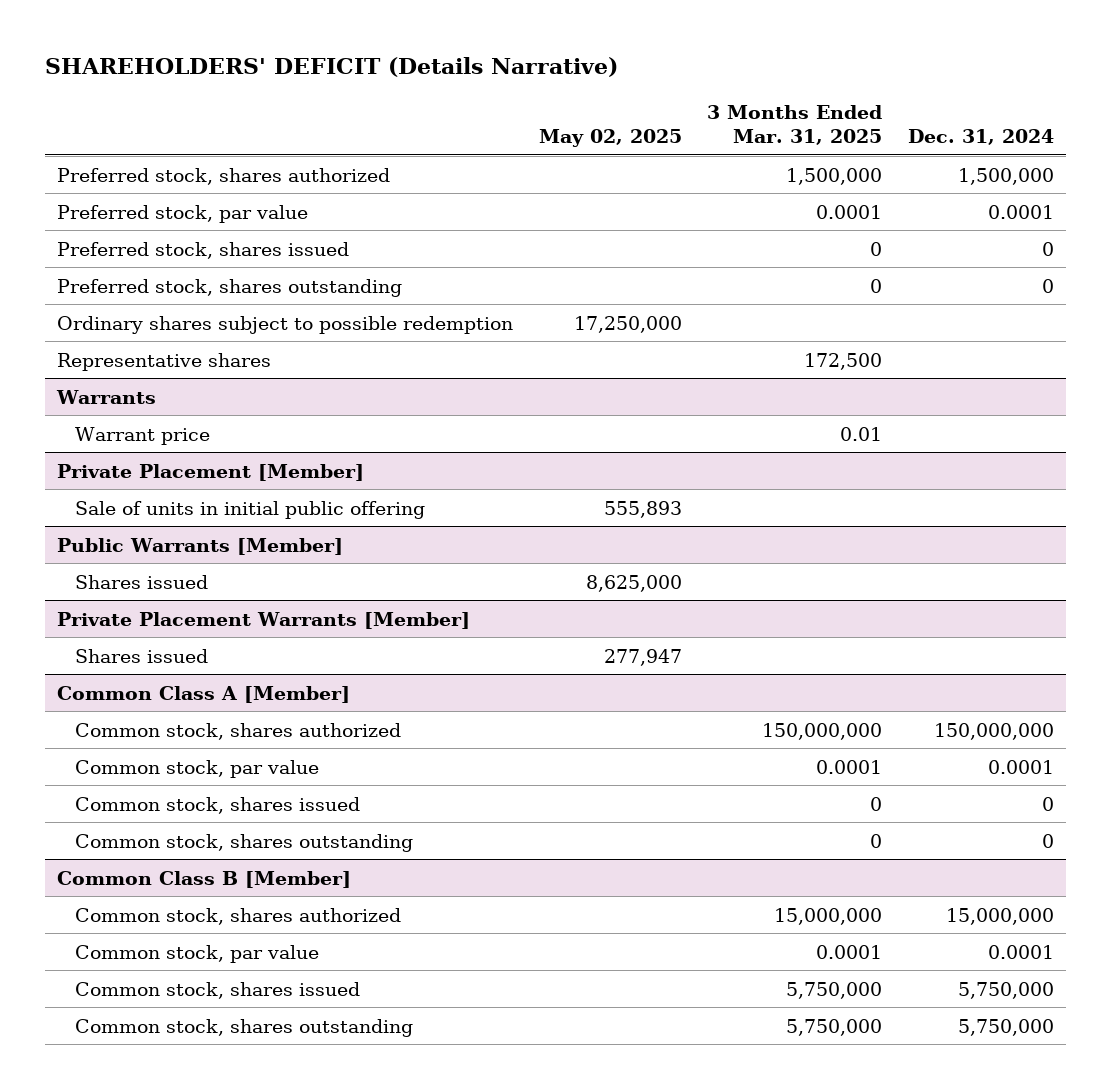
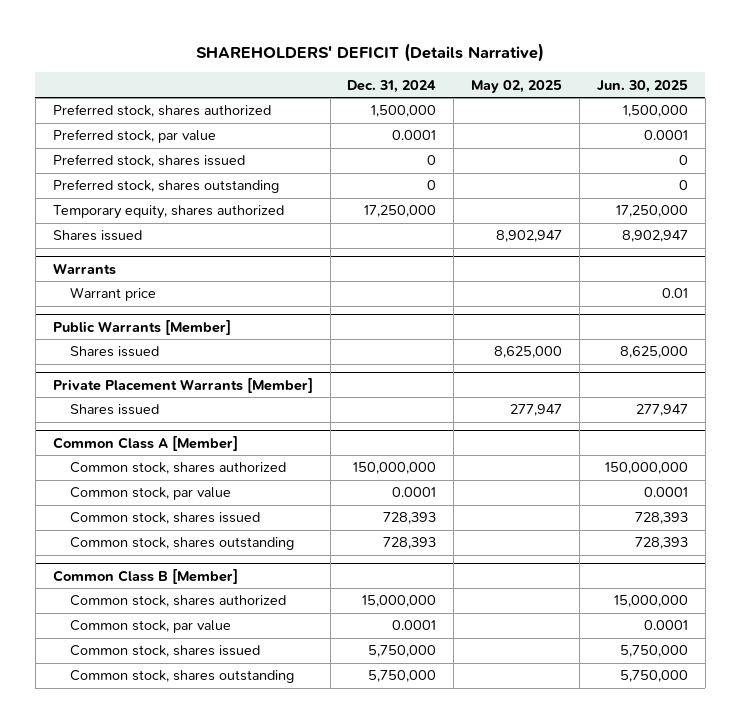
- | May 02, 2025 | 3 Months Ended Mar. 31, 2025 | Dec. 31, 2024
+ | Dec. 31, 2024 | May 02, 2025 | Jun. 30, 2025
- Ordinary shares subject to possible redemption | 17,250,000 | |
- Representative shares | | 172,500 |
+ Temporary equity, shares authorized | 17,250,000 | | 17,250,000
+ Shares issued | | 8,902,947 | 8,902,947
- Private Placement [Member]
- Sale of units in initial public offering | 555,893 | |
@ Common Class A [Member]
- Common stock, shares issued | | 0 | 0
- Common stock, shares outstanding | | 0 | 0
+ Common stock, shares issued | 728,393 | | 728,393
+ Common stock, shares outstanding | 728,393 | | 728,393

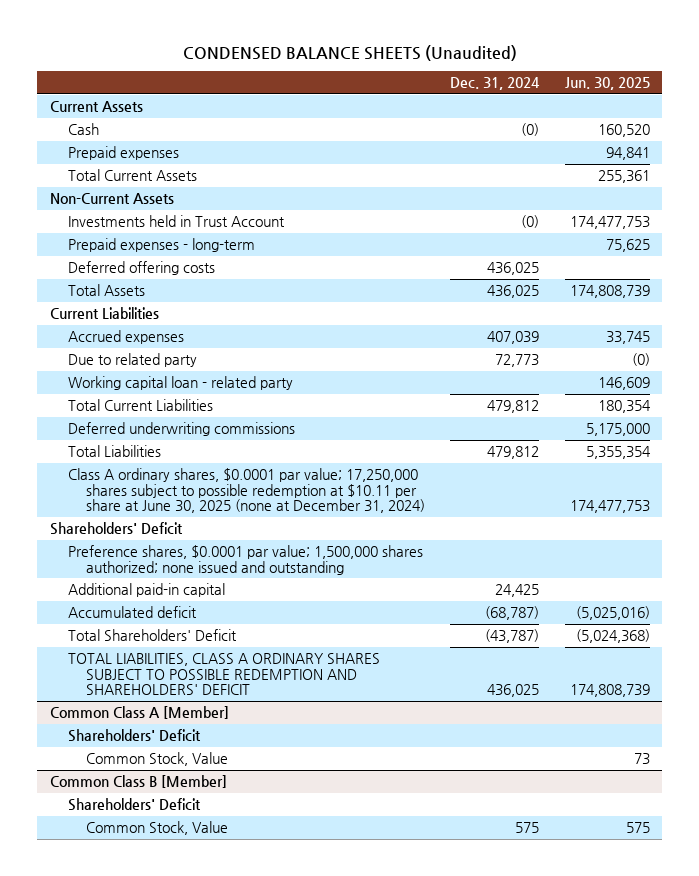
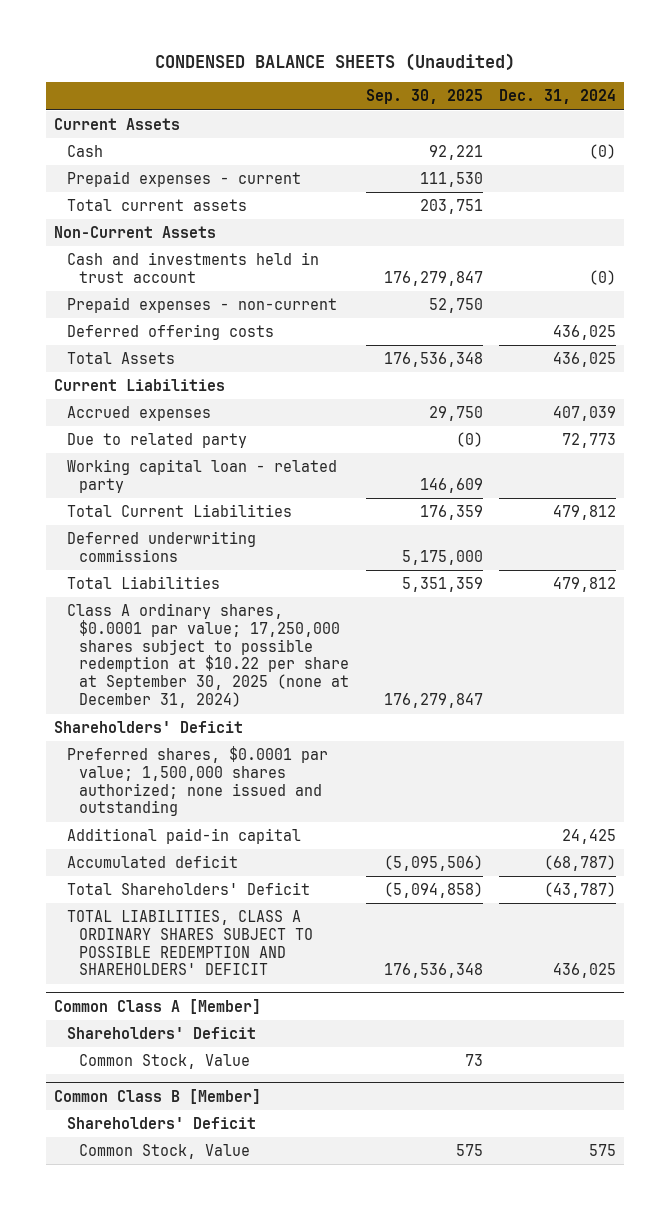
- | Dec. 31, 2024 | Jun. 30, 2025
+ | Sep. 30, 2025 | Dec. 31, 2024
- Prepaid expenses | | 94,841
- Total Current Assets | | 255,361
+ Prepaid expenses - current | 111,530 |
+ Total current assets | 203,751 |
- Investments held in Trust Account | (0) | 174,477,753
- Prepaid expenses - long-term | | 75,625
+ Cash and investments held in trust account | 176,279,847 | (0)
+ Prepaid expenses - non-current | 52,750 |
- Class A ordinary shares, $0.0001 par value; 17,250,000 shares subject to possible redemption at $10.11 per share at June 30, 2025 (none at December 31, 2024) | | 174,477,753
+ Class A ordinary shares, $0.0001 par value; 17,250,000 shares subject to possible redemption at $10.22 per share at September 30, 2025 (none at December 31, 2024) | 176,279,847 |
- Preference shares, $0.0001 par value; 1,500,000 shares authorized; none issued and outstanding
+ Preferred shares, $0.0001 par value; 1,500,000 shares authorized; none issued and outstanding

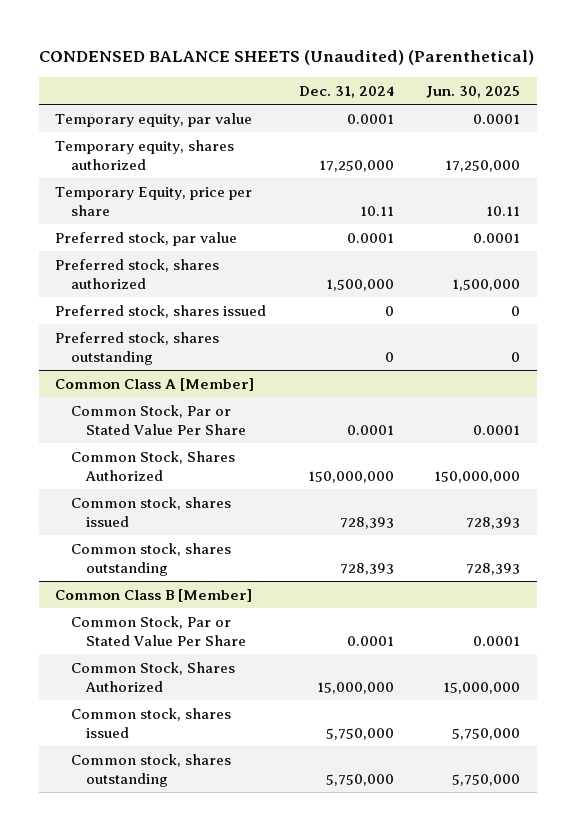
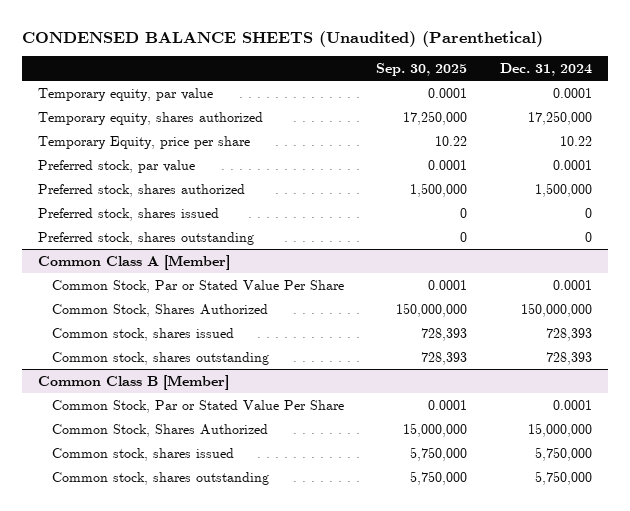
- | Dec. 31, 2024 | Jun. 30, 2025
+ | Sep. 30, 2025 | Dec. 31, 2024
- Temporary Equity, price per share | 10.11 | 10.11
+ Temporary Equity, price per share | 10.22 | 10.22

